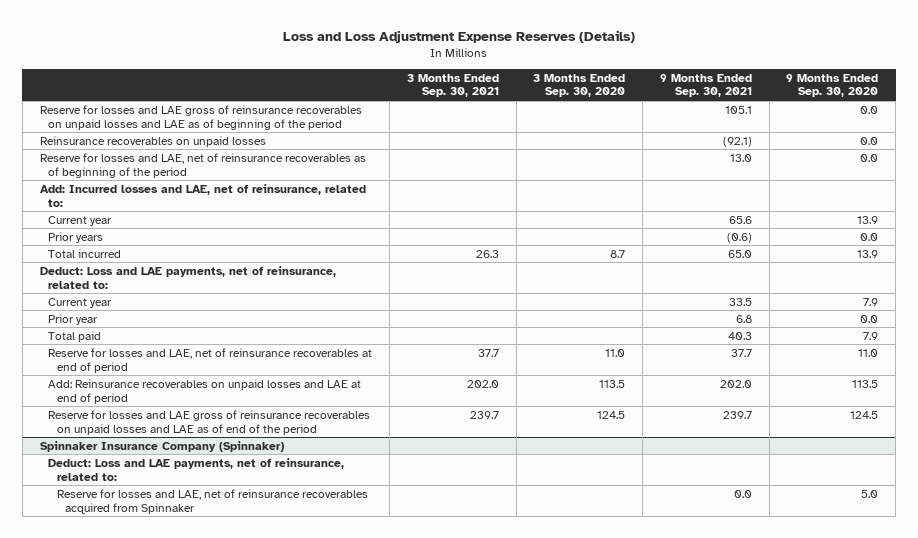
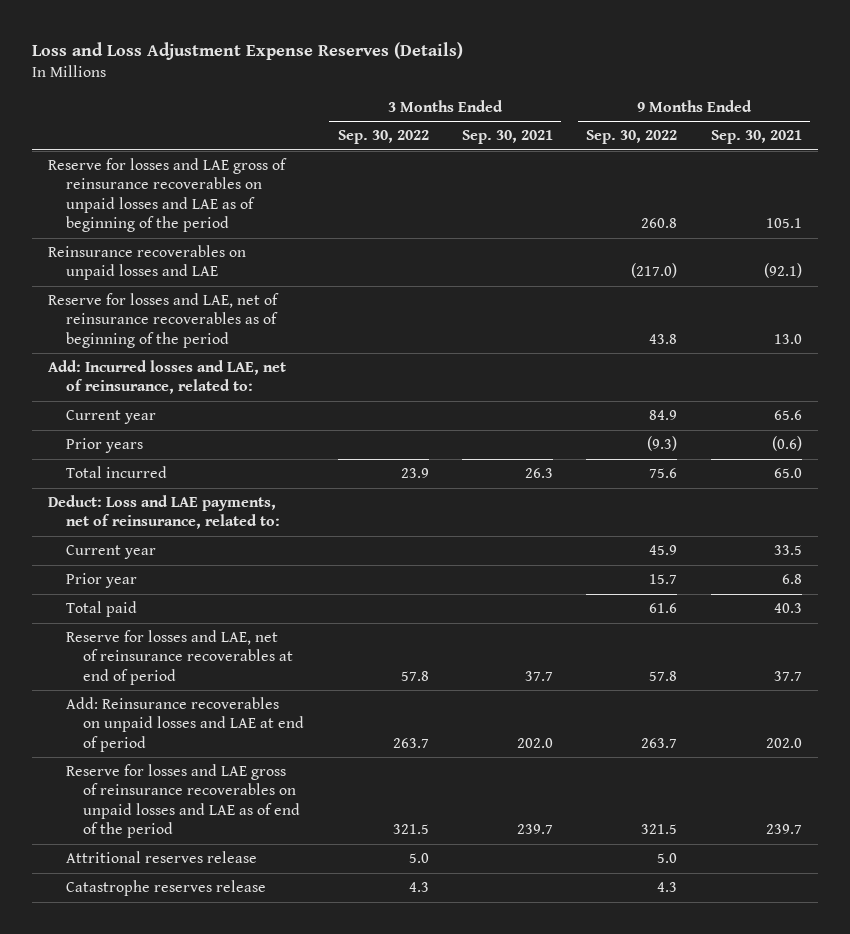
- | 3 Months Ended Sep. 30, 2021 | 3 Months Ended Sep. 30, 2020 | 9 Months Ended Sep. 30, 2021 | 9 Months Ended Sep. 30, 2020
+ | 3 Months Ended Sep. 30, 2022 | 3 Months Ended Sep. 30, 2021 | 9 Months Ended Sep. 30, 2022 | 9 Months Ended Sep. 30, 2021
- Reinsurance recoverables on unpaid losses | | | (92.1) | 0.0
+ Reinsurance recoverables on unpaid losses and LAE | | | (217.0) | (92.1)
- Spinnaker Insurance Company (Spinnaker)
- Deduct: Loss and LAE payments, net of reinsurance, related to:
- Reserve for losses and LAE, net of reinsurance recoverables acquired from Spinnaker | | | 0.0 | 5.0
+ Attritional reserves release | 5.0 | | 5.0 |
+ Catastrophe reserves release | 4.3 | | 4.3 |

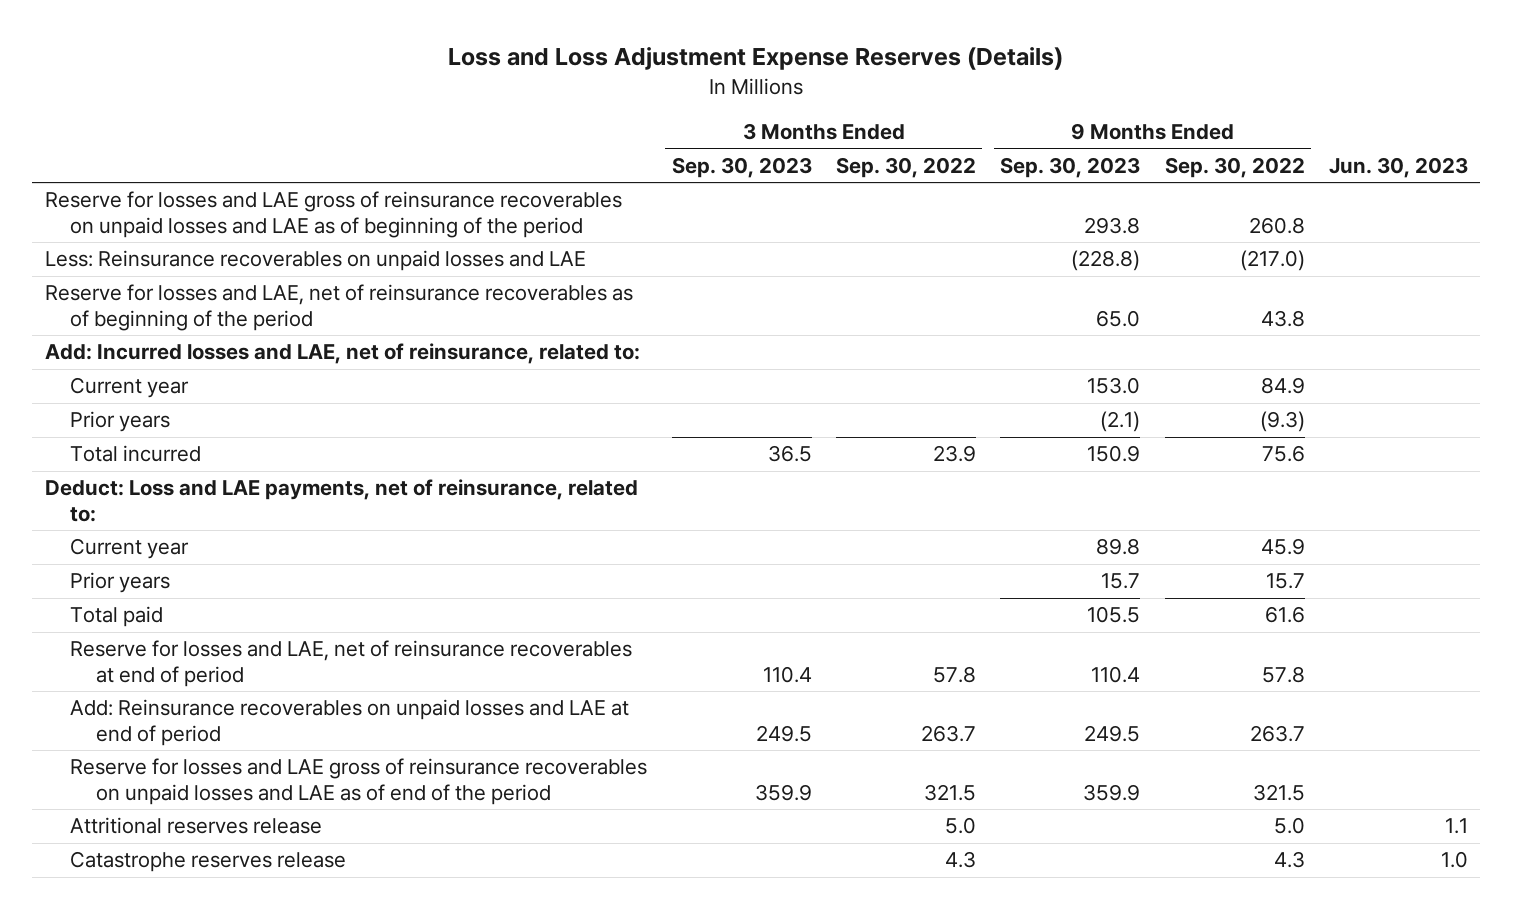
- | 3 Months Ended Sep. 30, 2022 | 3 Months Ended Sep. 30, 2021 | 9 Months Ended Sep. 30, 2022 | 9 Months Ended Sep. 30, 2021
+ | 3 Months Ended Sep. 30, 2023 | 3 Months Ended Sep. 30, 2022 | 9 Months Ended Sep. 30, 2023 | 9 Months Ended Sep. 30, 2022 | Jun. 30, 2023
- Reinsurance recoverables on unpaid losses and LAE | | | (217.0) | (92.1)
+ Less: Reinsurance recoverables on unpaid losses and LAE | | | (228.8) | (217.0) |
- Prior year | | | 15.7 | 6.8
+ Prior years | | | 15.7 | 15.7 |

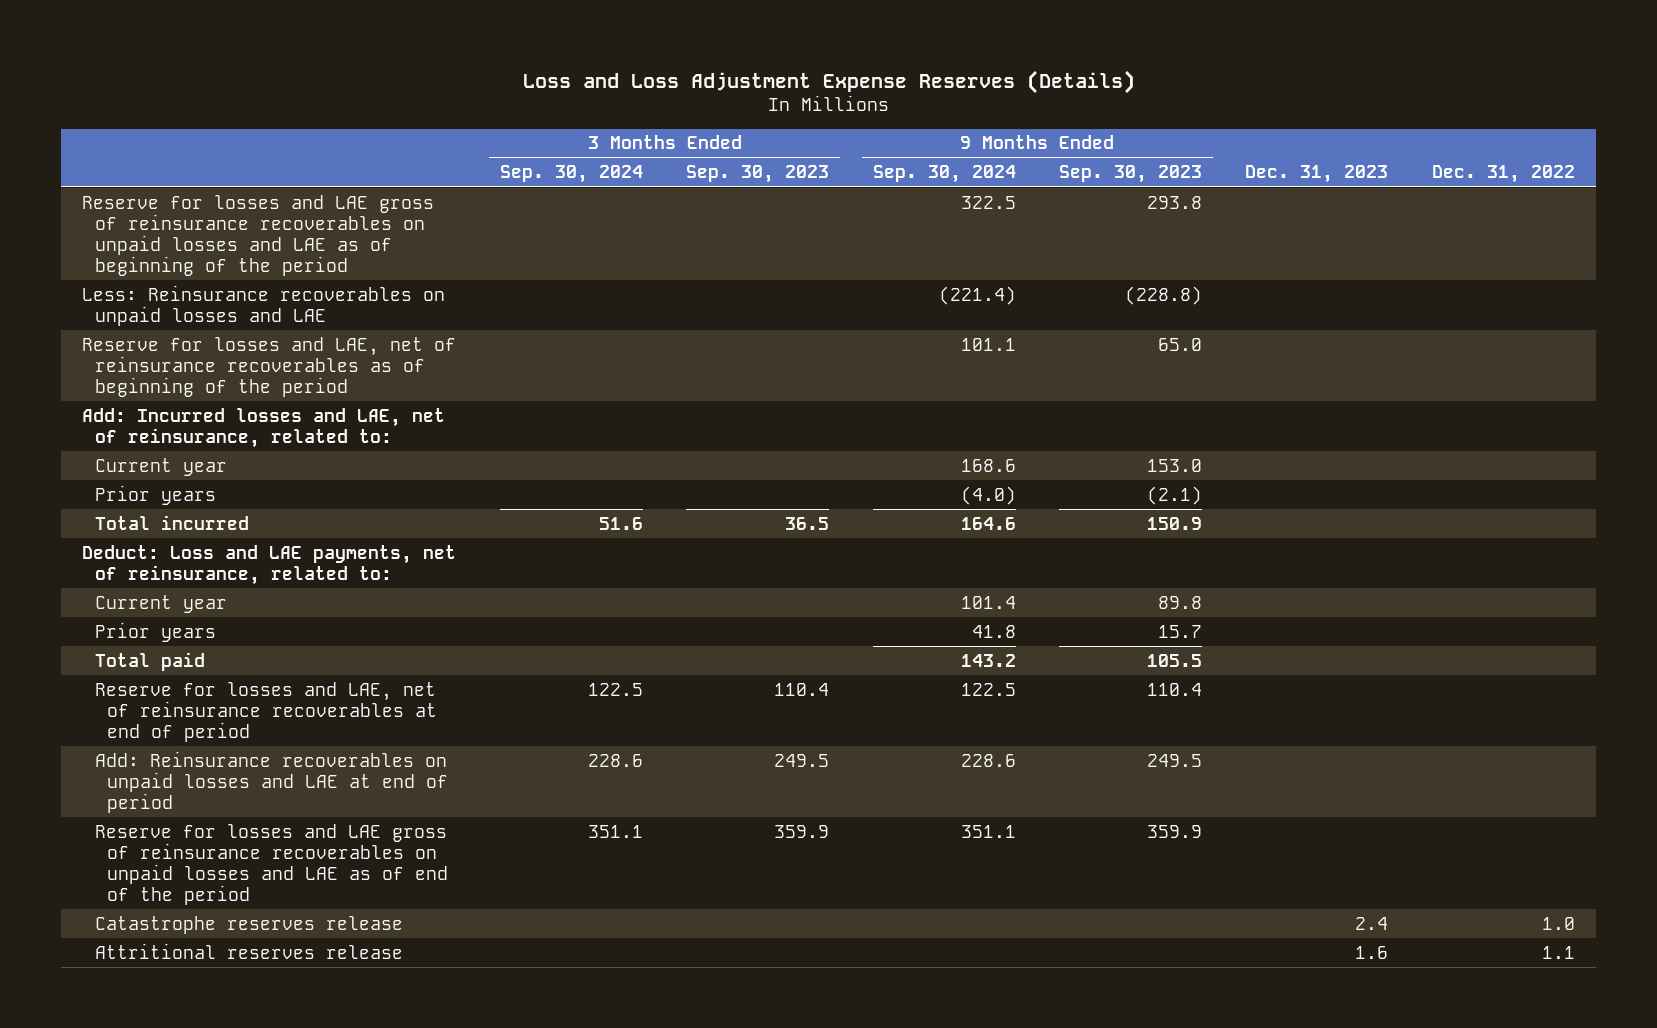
- | 3 Months Ended Sep. 30, 2023 | 3 Months Ended Sep. 30, 2022 | 9 Months Ended Sep. 30, 2023 | 9 Months Ended Sep. 30, 2022 | Jun. 30, 2023
+ | 3 Months Ended Sep. 30, 2024 | 3 Months Ended Sep. 30, 2023 | 9 Months Ended Sep. 30, 2024 | 9 Months Ended Sep. 30, 2023 | Dec. 31, 2023 | Dec. 31, 2022
moved down: Attritional reserves release | | | | | 1.6 | 1.1

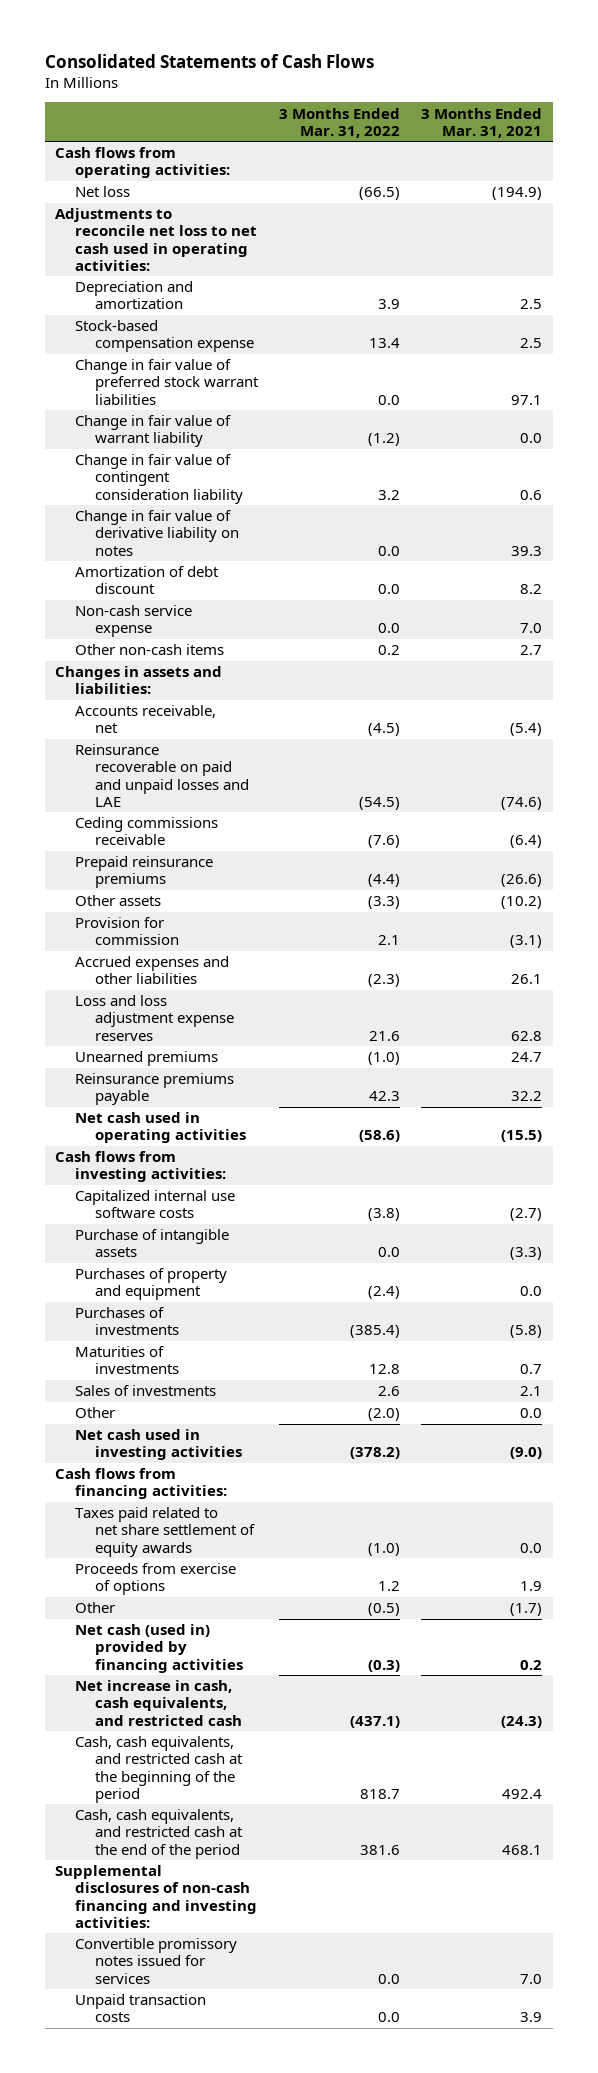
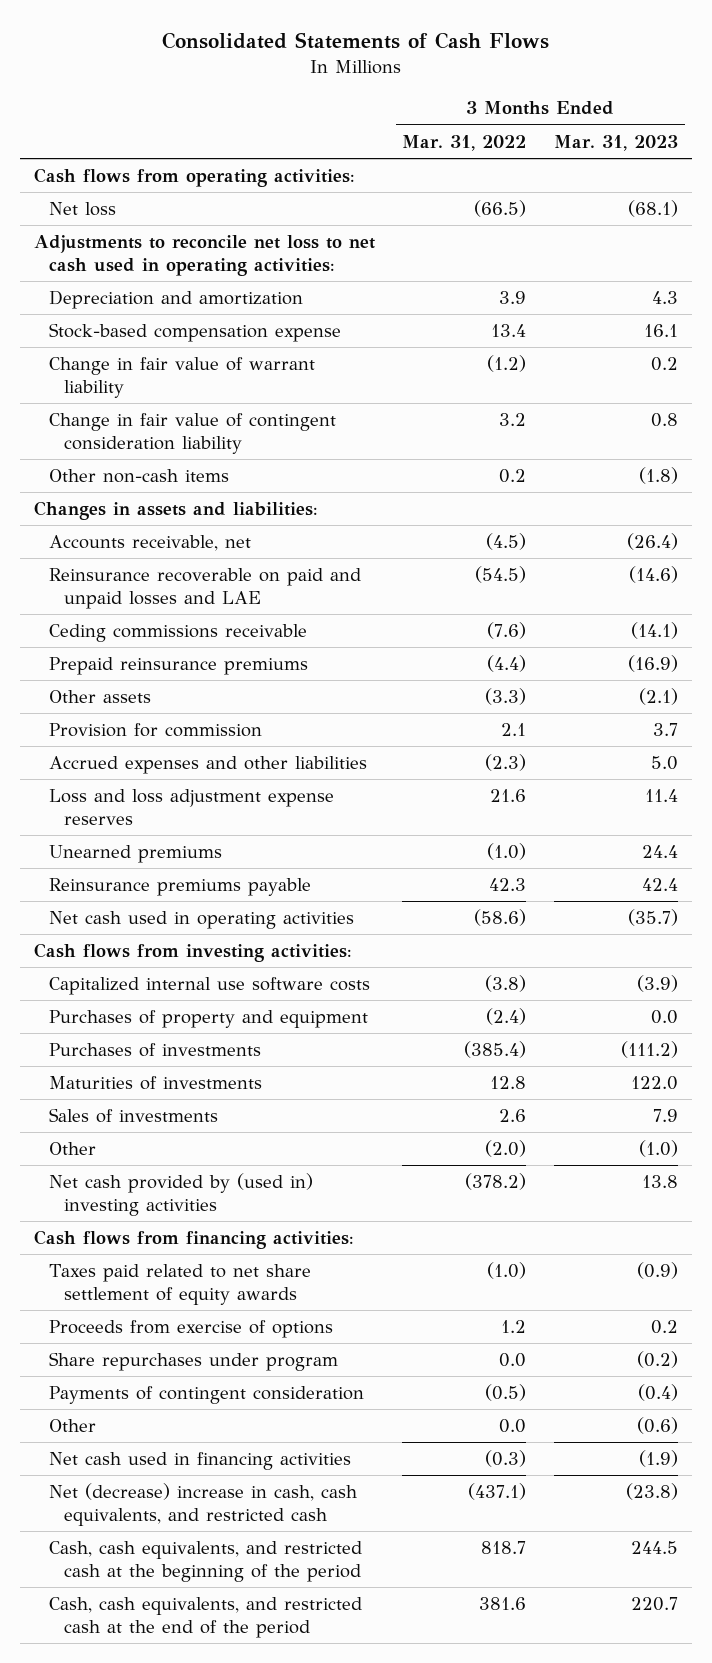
- | 3 Months Ended Mar. 31, 2022 | 3 Months Ended Mar. 31, 2021
+ | 3 Months Ended Mar. 31, 2022 | 3 Months Ended Mar. 31, 2023
- Change in fair value of preferred stock warrant liabilities | 0.0 | 97.1
- Change in fair value of derivative liability on notes | 0.0 | 39.3
- Amortization of debt discount | 0.0 | 8.2
- Non-cash service expense | 0.0 | 7.0
- Purchase of intangible assets | 0.0 | (3.3)
- Net cash used in investing activities | (378.2) | (9.0)
+ Net cash provided by (used in) investing activities | (378.2) | 13.8
- Other | (0.5) | (1.7)
- Net cash (used in) provided by financing activities | (0.3) | 0.2
- Net increase in cash, cash equivalents, and restricted cash | (437.1) | (24.3)
+ Share repurchases under program | 0.0 | (0.2)
+ Payments of contingent consideration | (0.5) | (0.4)
+ Other | 0.0 | (0.6)
+ Net cash used in financing activities | (0.3) | (1.9)
+ Net (decrease) increase in cash, cash equivalents, and restricted cash | (437.1) | (23.8)
- Supplemental disclosures of non-cash financing and investing activities:
- Convertible promissory notes issued for services | 0.0 | 7.0
- Unpaid transaction costs | 0.0 | 3.9

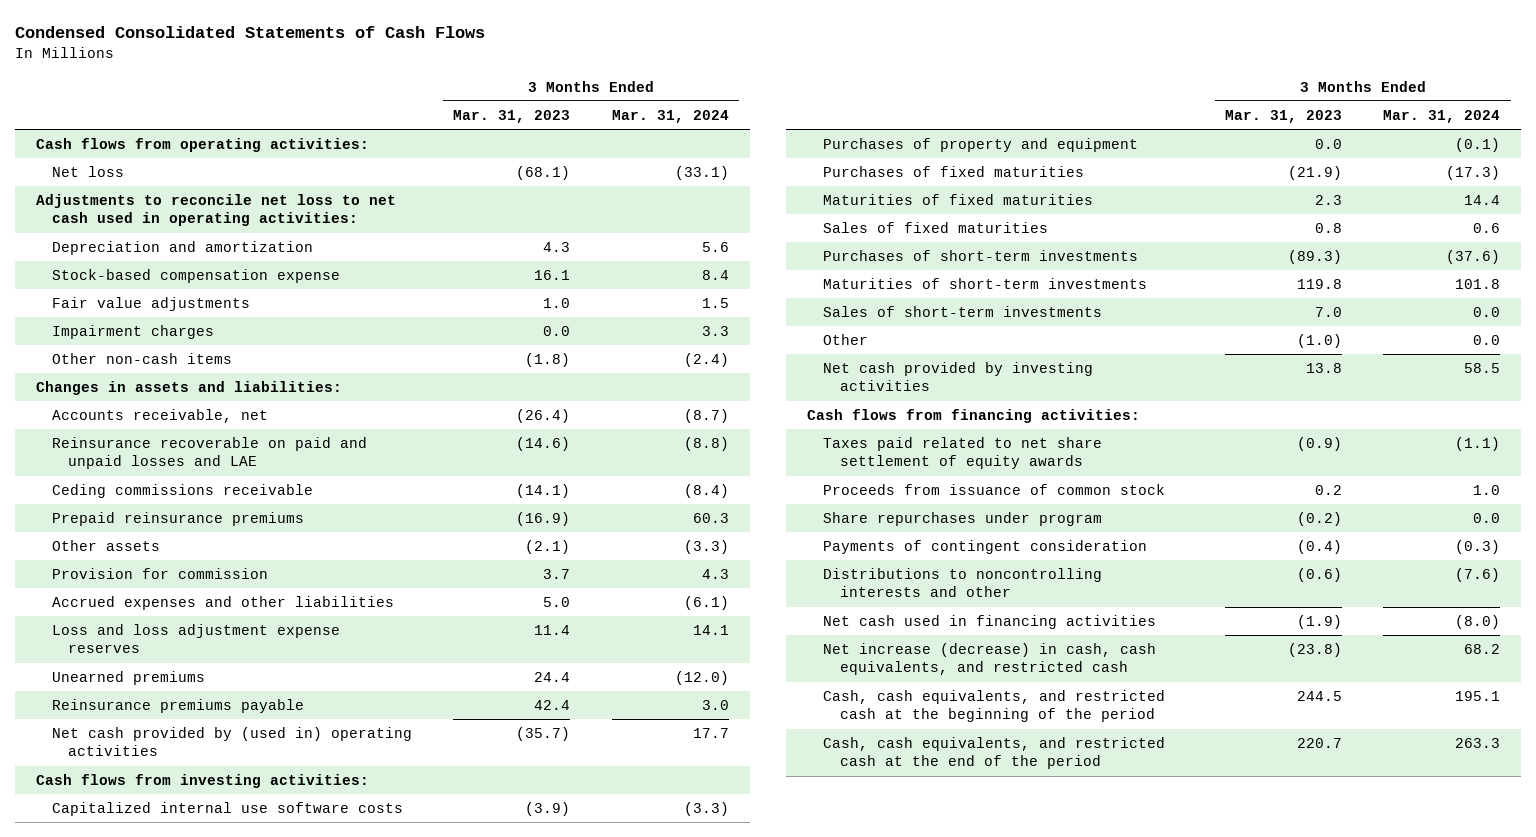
- Consolidated Statements of Cash Flows
+ Condensed Consolidated Statements of Cash Flows
- | 3 Months Ended Mar. 31, 2022 | 3 Months Ended Mar. 31, 2023
+ | 3 Months Ended Mar. 31, 2023 | 3 Months Ended Mar. 31, 2024
- Change in fair value of warrant liability | (1.2) | 0.2
- Change in fair value of contingent consideration liability | 3.2 | 0.8
+ Fair value adjustments | 1.0 | 1.5
+ Impairment charges | 0.0 | 3.3
- Net cash used in operating activities | (58.6) | (35.7)
+ Net cash provided by (used in) operating activities | (35.7) | 17.7
- Purchases of investments | (385.4) | (111.2)
- Maturities of investments | 12.8 | 122.0
- Sales of investments | 2.6 | 7.9
+ Purchases of fixed maturities | (21.9) | (17.3)
+ Maturities of fixed maturities | 2.3 | 14.4
+ Sales of fixed maturities | 0.8 | 0.6
+ Purchases of short-term investments | (89.3) | (37.6)
+ Maturities of short-term investments | 119.8 | 101.8
+ Sales of short-term investments | 7.0 | 0.0
- Net cash provided by (used in) investing activities | (378.2) | 13.8
+ Net cash provided by investing activities | 13.8 | 58.5
- Proceeds from exercise of options | 1.2 | 0.2
+ Proceeds from issuance of common stock | 0.2 | 1.0
- Other | 0.0 | (0.6)
+ Distributions to noncontrolling interests and other | (0.6) | (7.6)
- Net (decrease) increase in cash, cash equivalents, and restricted cash | (437.1) | (23.8)
+ Net increase (decrease) in cash, cash equivalents, and restricted cash | (23.8) | 68.2

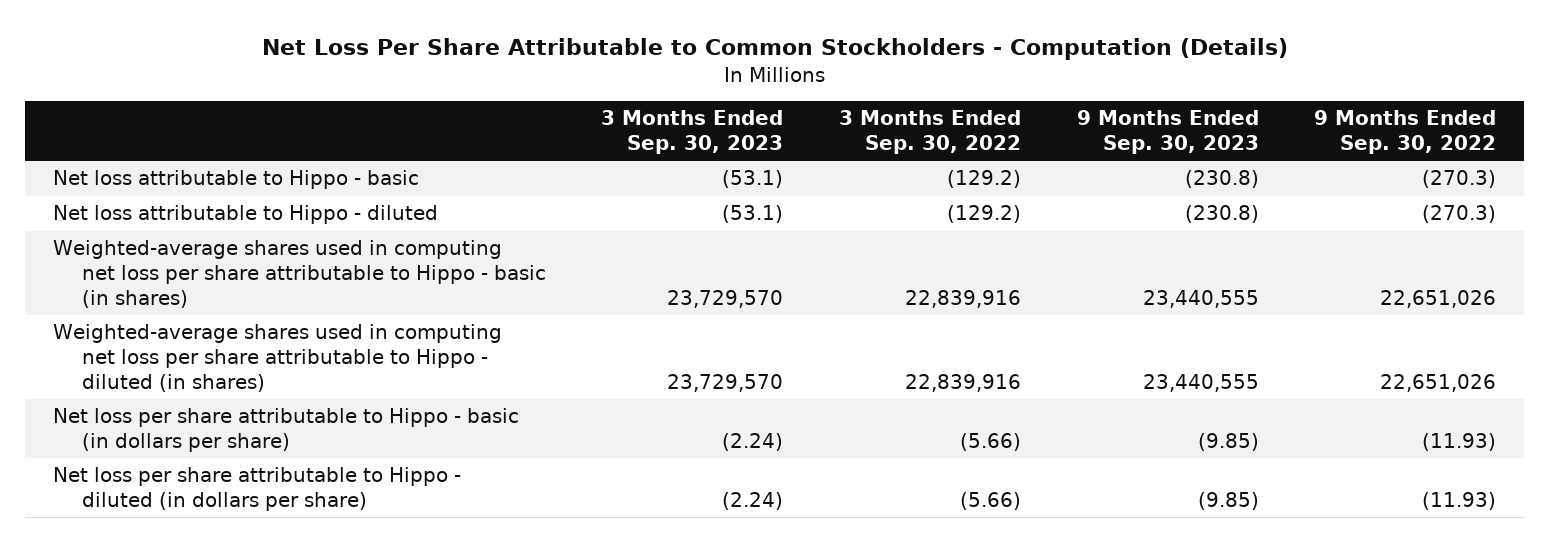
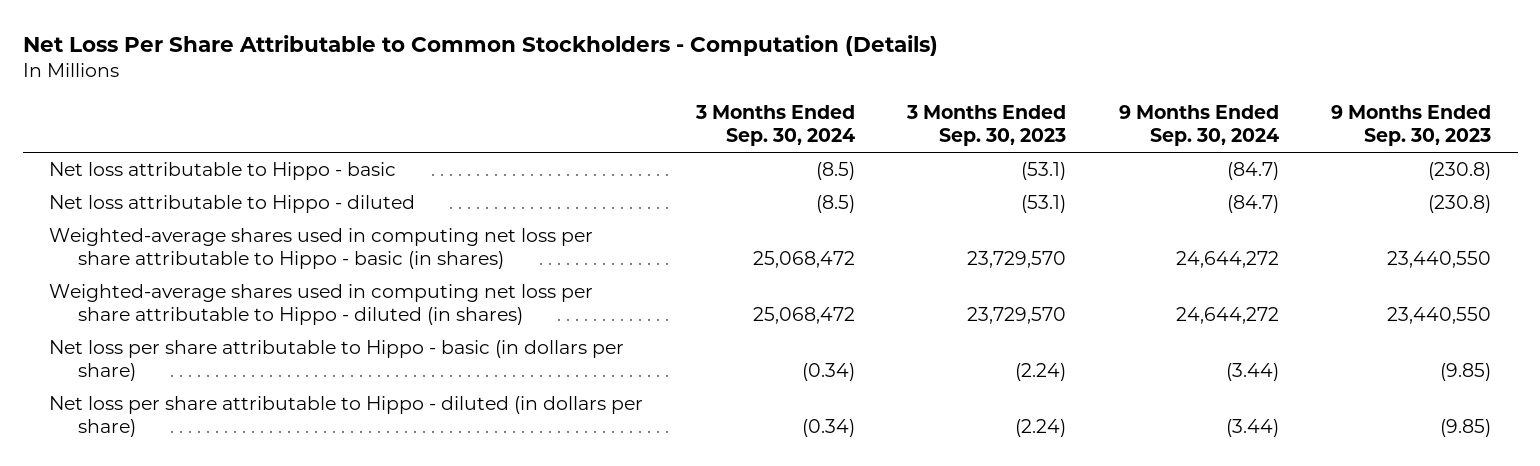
- | 3 Months Ended Sep. 30, 2023 | 3 Months Ended Sep. 30, 2022 | 9 Months Ended Sep. 30, 2023 | 9 Months Ended Sep. 30, 2022
+ | 3 Months Ended Sep. 30, 2024 | 3 Months Ended Sep. 30, 2023 | 9 Months Ended Sep. 30, 2024 | 9 Months Ended Sep. 30, 2023
- Weighted-average shares used in computing net loss per share attributable to Hippo - basic (in shares) | 23,729,570 | 22,839,916 | 23,440,555 | 22,651,026
- Weighted-average shares used in computing net loss per share attributable to Hippo - diluted (in shares) | 23,729,570 | 22,839,916 | 23,440,555 | 22,651,026
+ Weighted-average shares used in computing net loss per share attributable to Hippo - basic (in shares) | 25,068,472 | 23,729,570 | 24,644,272 | 23,440,550
+ Weighted-average shares used in computing net loss per share attributable to Hippo - diluted (in shares) | 25,068,472 | 23,729,570 | 24,644,272 | 23,440,550

